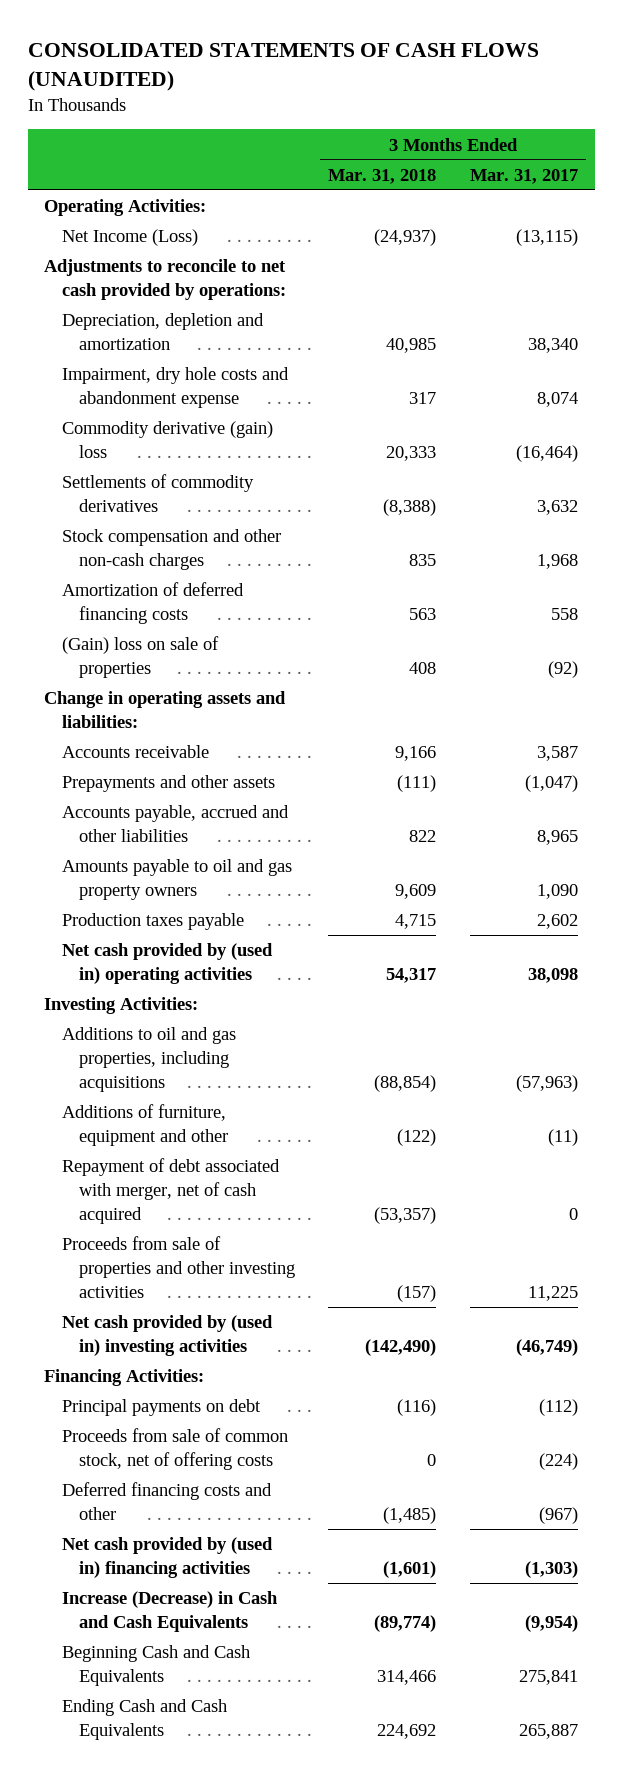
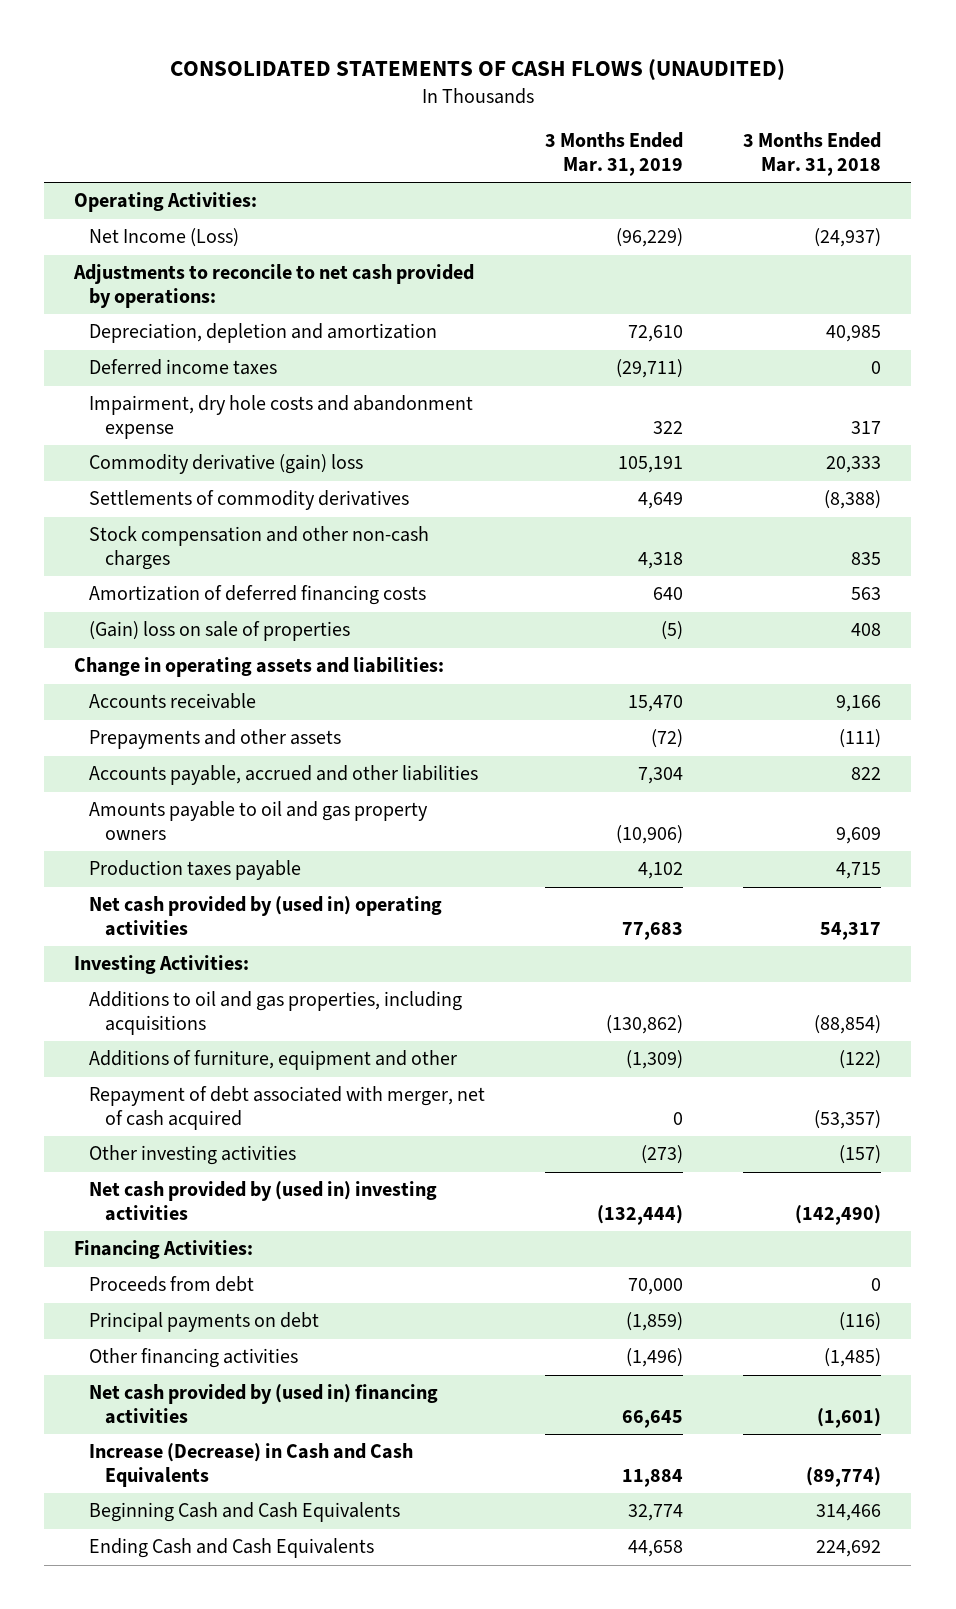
- | 3 Months Ended Mar. 31, 2018 | 3 Months Ended Mar. 31, 2017
+ | 3 Months Ended Mar. 31, 2019 | 3 Months Ended Mar. 31, 2018
+ Deferred income taxes | (29,711) | 0
- Proceeds from sale of properties and other investing activities | (157) | 11,225
+ Other investing activities | (273) | (157)
+ Proceeds from debt | 70,000 | 0
- Proceeds from sale of common stock, net of offering costs | 0 | (224)
- Deferred financing costs and other | (1,485) | (967)
+ Other financing activities | (1,496) | (1,485)

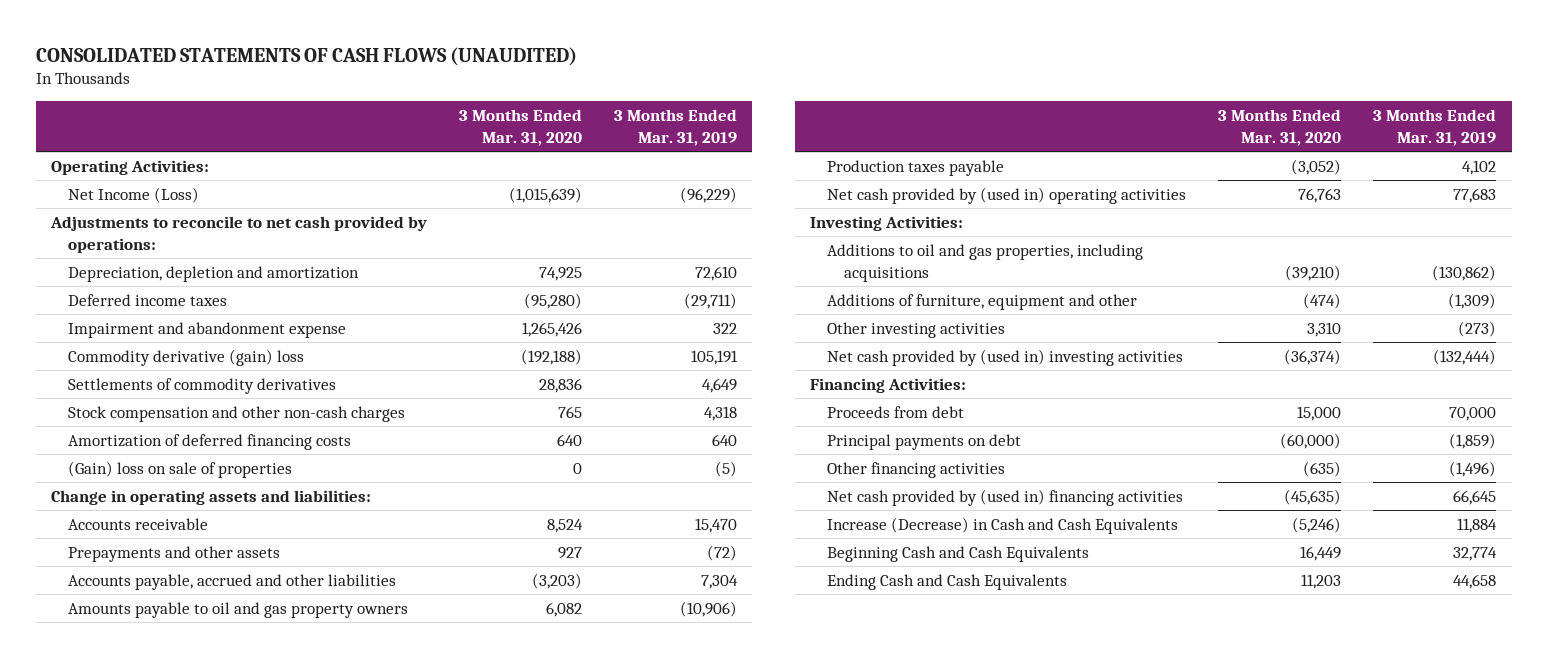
- | 3 Months Ended Mar. 31, 2019 | 3 Months Ended Mar. 31, 2018
+ | 3 Months Ended Mar. 31, 2020 | 3 Months Ended Mar. 31, 2019
- Impairment, dry hole costs and abandonment expense | 322 | 317
+ Impairment and abandonment expense | 1,265,426 | 322
- Repayment of debt associated with merger, net of cash acquired | 0 | (53,357)

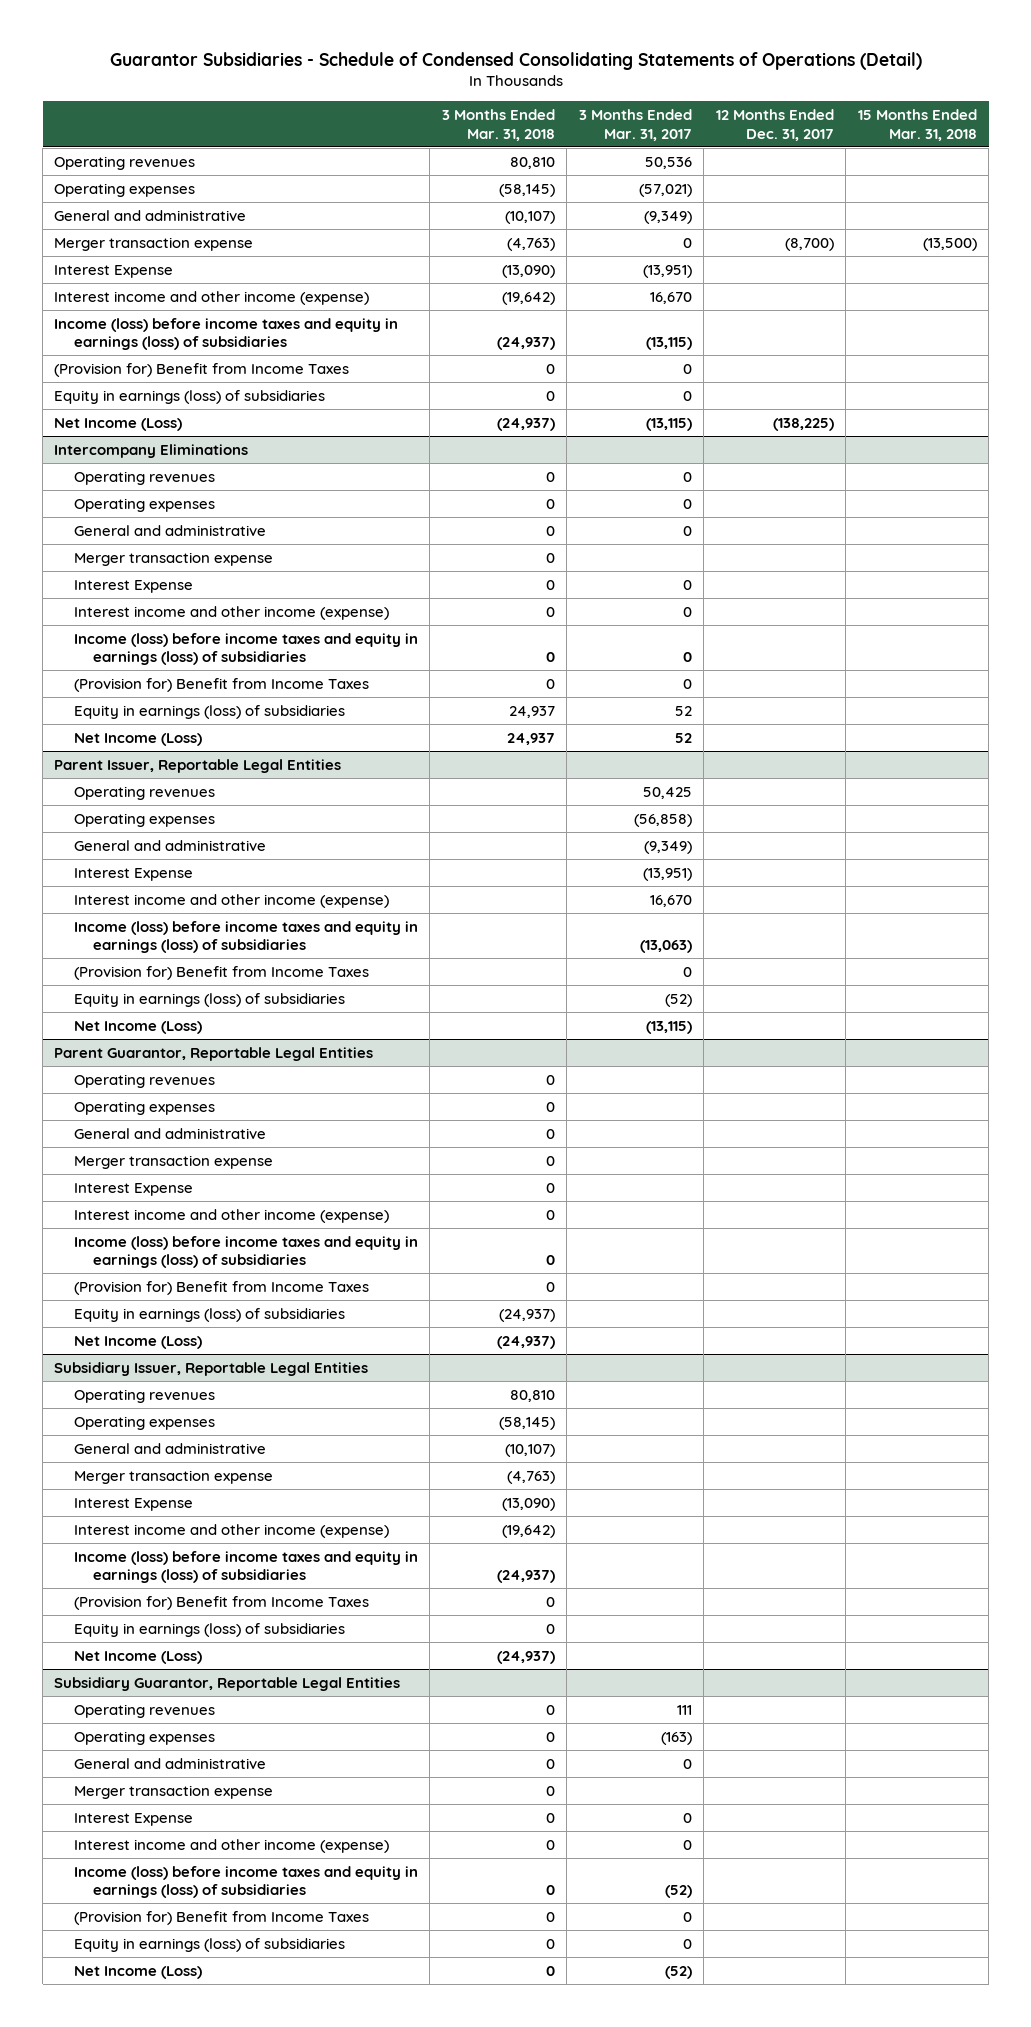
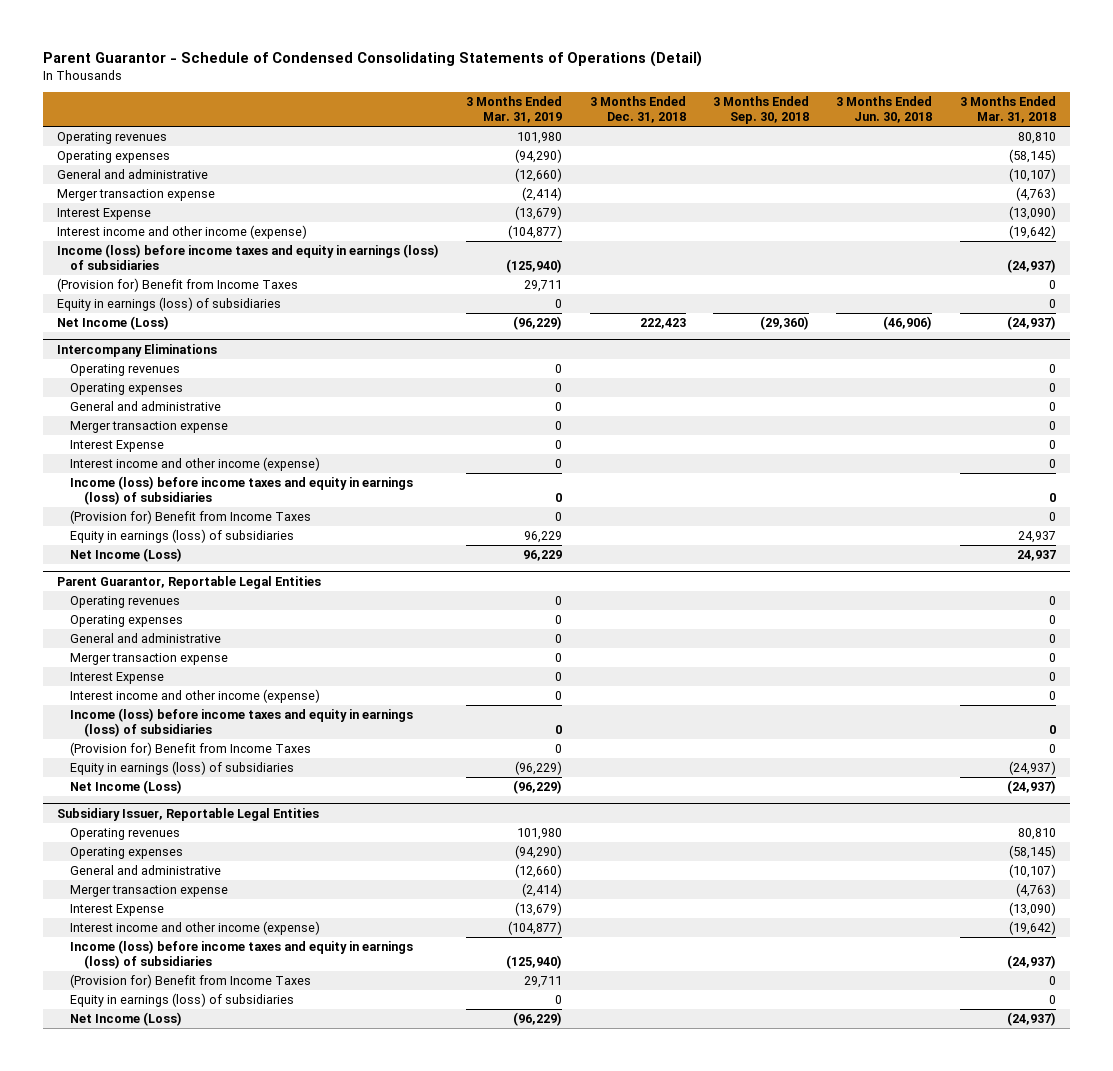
- Guarantor Subsidiaries - Schedule of Condensed Consolidating Statements of Operations (Detail)
+ Parent Guarantor - Schedule of Condensed Consolidating Statements of Operations (Detail)
- | 3 Months Ended Mar. 31, 2018 | 3 Months Ended Mar. 31, 2017 | 12 Months Ended Dec. 31, 2017 | 15 Months Ended Mar. 31, 2018
+ | 3 Months Ended Mar. 31, 2019 | 3 Months Ended Dec. 31, 2018 | 3 Months Ended Sep. 30, 2018 | 3 Months Ended Jun. 30, 2018 | 3 Months Ended Mar. 31, 2018
- Parent Issuer, Reportable Legal Entities
- Operating revenues | | 50,425 | |
- Operating expenses | | (56,858) | |
- General and administrative | | (9,349) | |
- Interest Expense | | (13,951) | |
- Interest income and other income (expense) | | 16,670 | |
- Income (loss) before income taxes and equity in earnings (loss) of subsidiaries | | (13,063) | |
- (Provision for) Benefit from Income Taxes | | 0 | |
- Equity in earnings (loss) of subsidiaries | | (52) | |
- Net Income (Loss) | | (13,115) | |
- Subsidiary Guarantor, Reportable Legal Entities
- Operating revenues | 0 | 111 | |
- Operating expenses | 0 | (163) | |
- General and administrative | 0 | 0 | |
- Merger transaction expense | 0 | | |
- Interest Expense | 0 | 0 | |
- Interest income and other income (expense) | 0 | 0 | |
- Income (loss) before income taxes and equity in earnings (loss) of subsidiaries | 0 | (52) | |
- (Provision for) Benefit from Income Taxes | 0 | 0 | |
- Equity in earnings (loss) of subsidiaries | 0 | 0 | |
- Net Income (Loss) | 0 | (52) | |

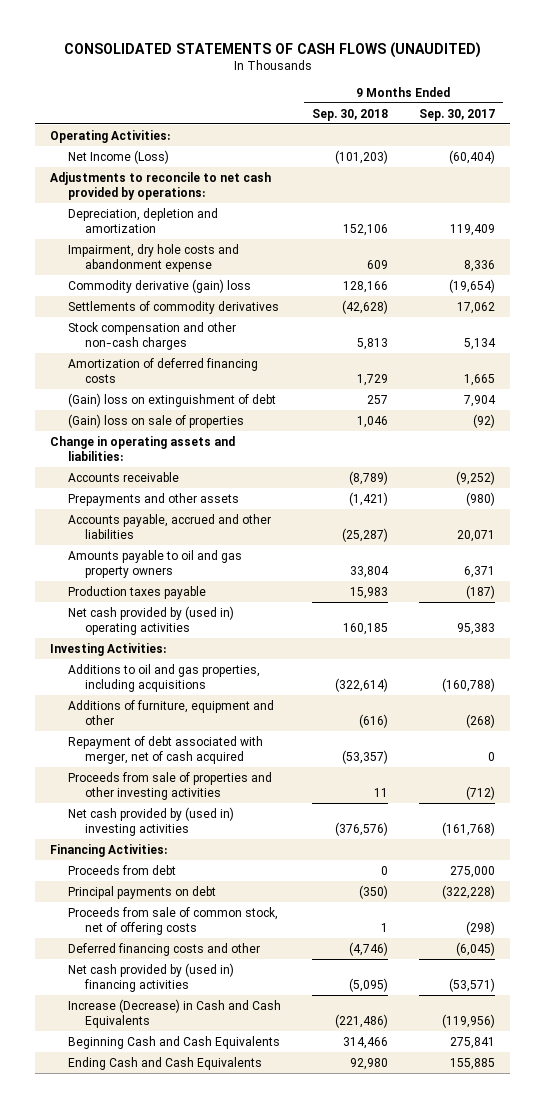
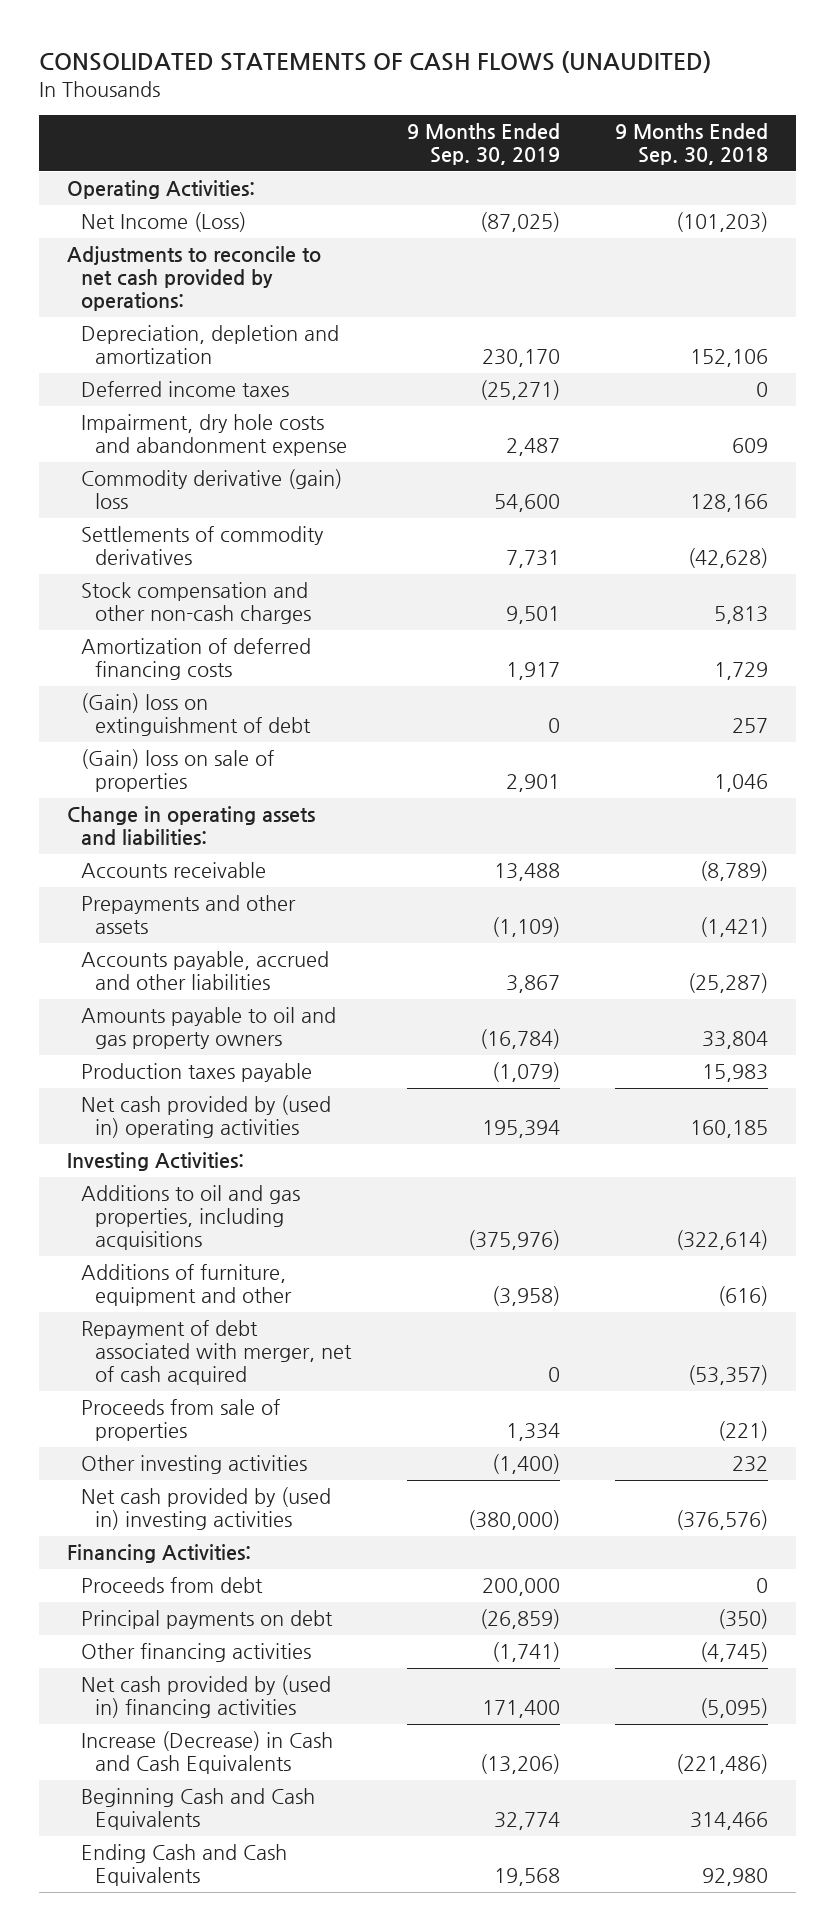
- | 9 Months Ended Sep. 30, 2018 | 9 Months Ended Sep. 30, 2017
+ | 9 Months Ended Sep. 30, 2019 | 9 Months Ended Sep. 30, 2018
+ Deferred income taxes | (25,271) | 0
- Proceeds from sale of properties and other investing activities | 11 | (712)
+ Proceeds from sale of properties | 1,334 | (221)
+ Other investing activities | (1,400) | 232
- Proceeds from sale of common stock, net of offering costs | 1 | (298)
- Deferred financing costs and other | (4,746) | (6,045)
+ Other financing activities | (1,741) | (4,745)

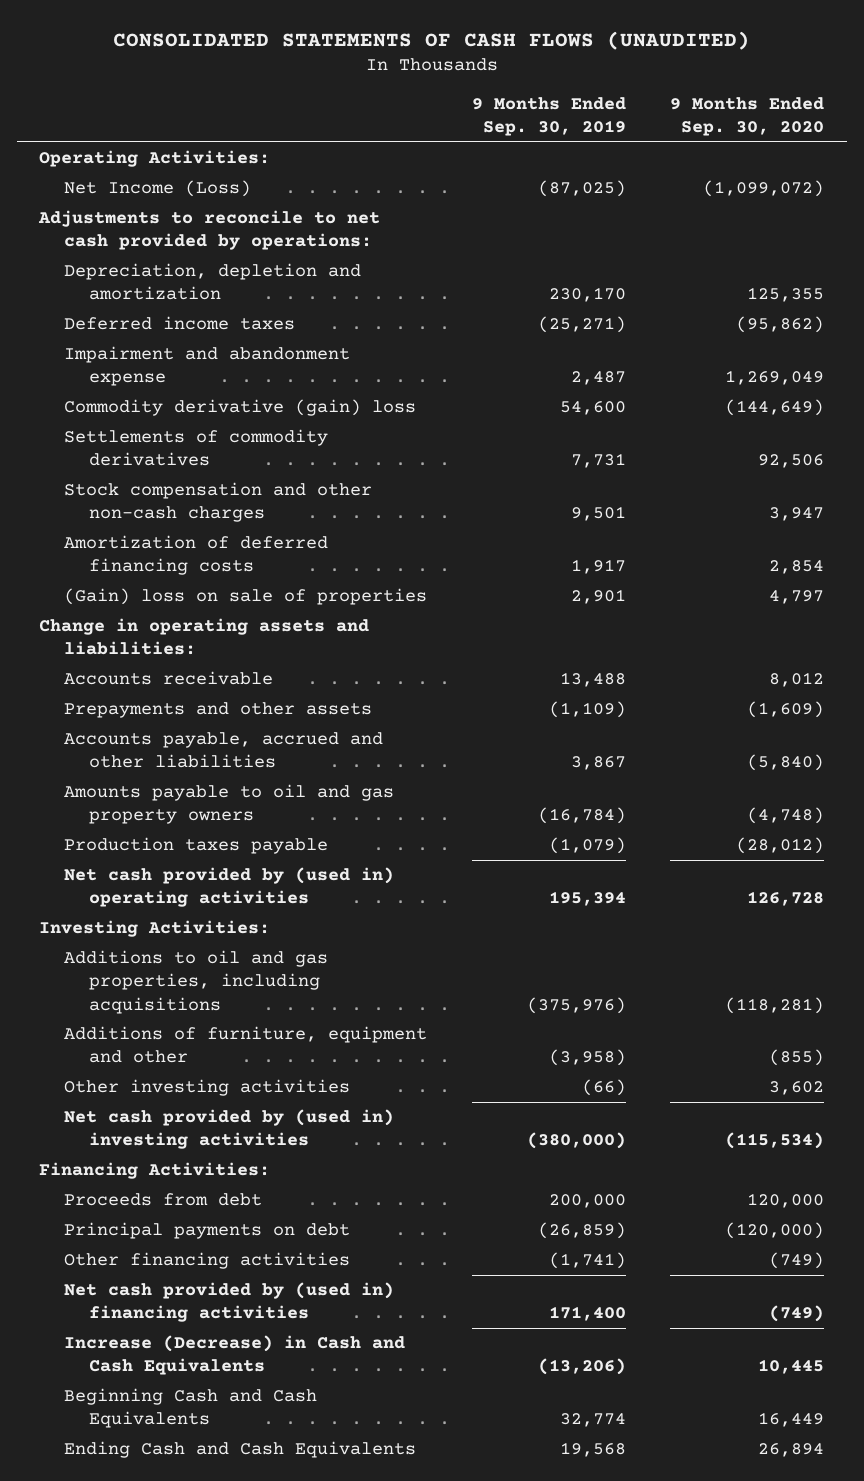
- | 9 Months Ended Sep. 30, 2019 | 9 Months Ended Sep. 30, 2018
+ | 9 Months Ended Sep. 30, 2019 | 9 Months Ended Sep. 30, 2020
- Impairment, dry hole costs and abandonment expense | 2,487 | 609
+ Impairment and abandonment expense | 2,487 | 1,269,049
- (Gain) loss on extinguishment of debt | 0 | 257
- Repayment of debt associated with merger, net of cash acquired | 0 | (53,357)
- Proceeds from sale of properties | 1,334 | (221)
- Other investing activities | (1,400) | 232
+ Other investing activities | (66) | 3,602

